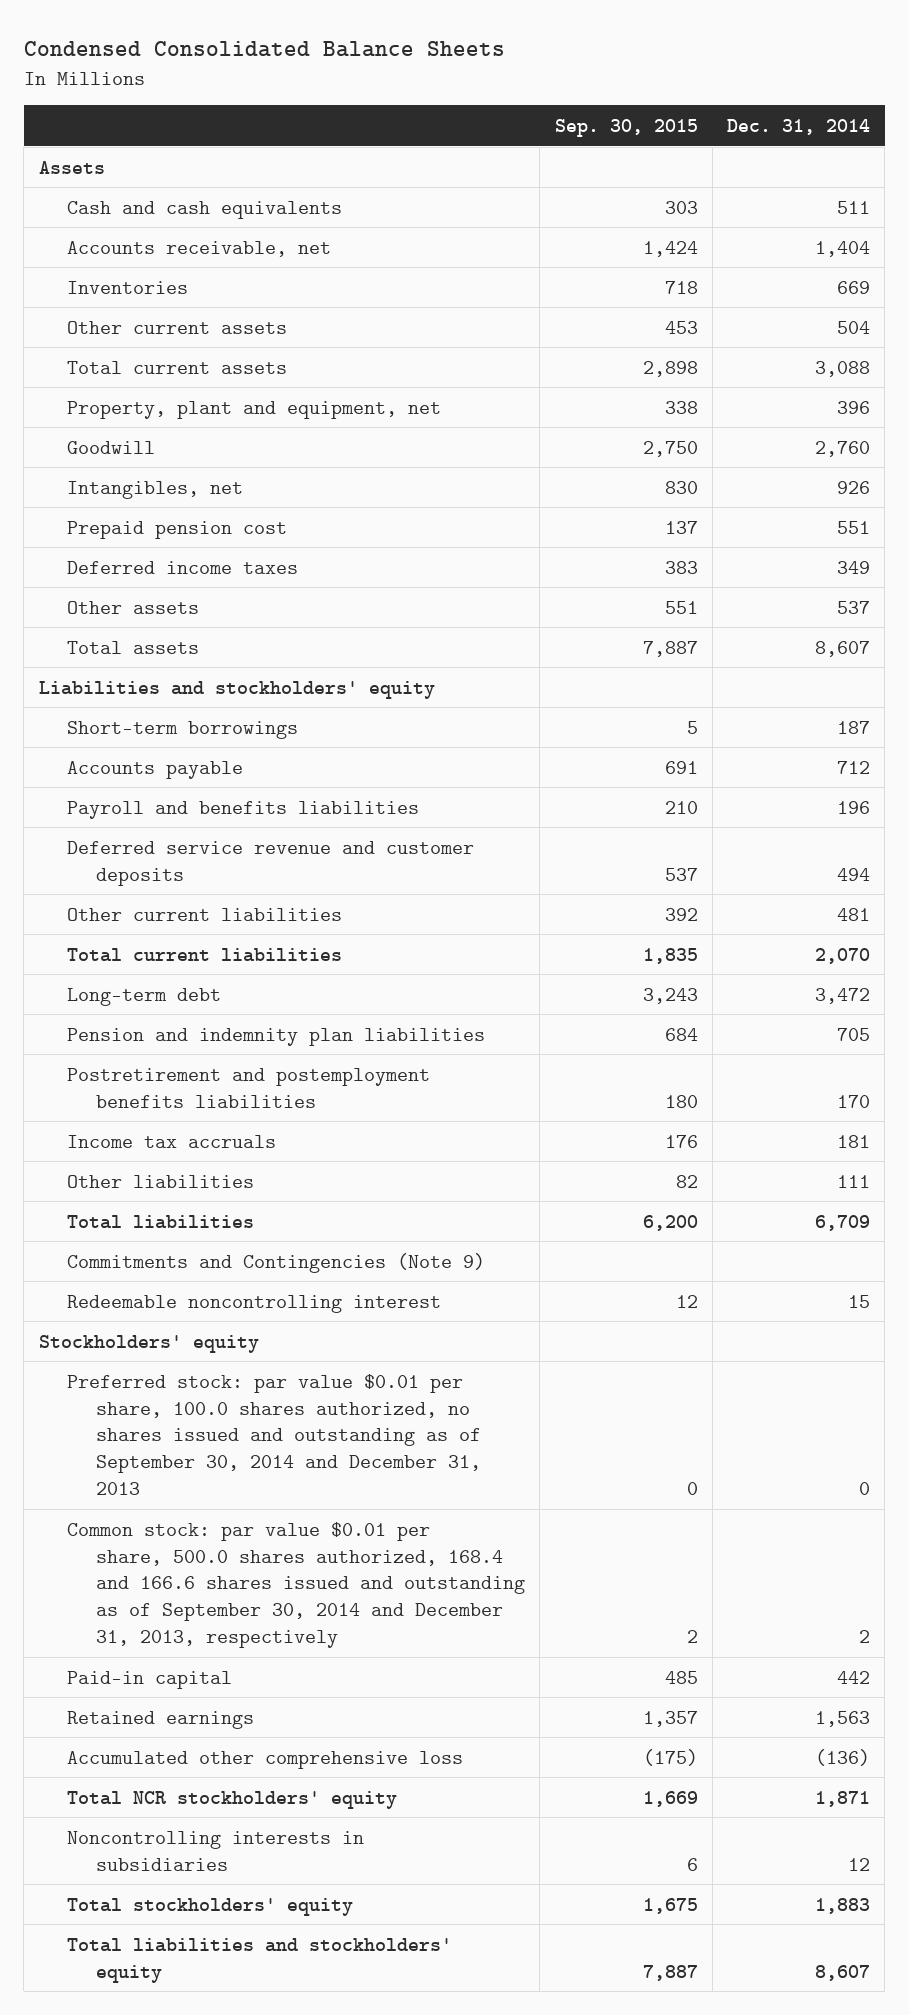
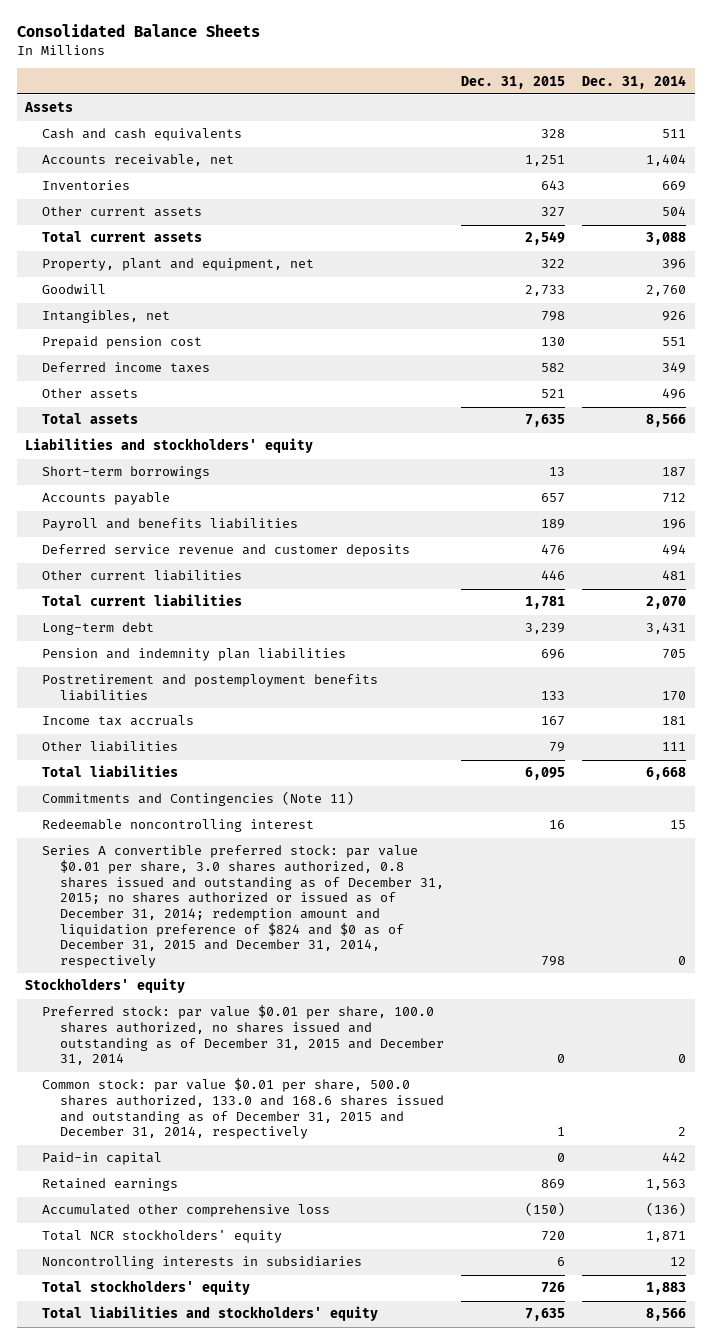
- Condensed Consolidated Balance Sheets
+ Consolidated Balance Sheets
- | Sep. 30, 2015 | Dec. 31, 2014
+ | Dec. 31, 2015 | Dec. 31, 2014
- Other assets | 551 | 537
- Total assets | 7,887 | 8,607
+ Other assets | 521 | 496
+ Total assets | 7,635 | 8,566
- Long-term debt | 3,243 | 3,472
+ Long-term debt | 3,239 | 3,431
- Total liabilities | 6,200 | 6,709
- Commitments and Contingencies (Note 9)
+ Total liabilities | 6,095 | 6,668
+ Commitments and Contingencies (Note 11)
+ Series A convertible preferred stock: par value $0.01 per share, 3.0 shares authorized, 0.8 shares issued and outstanding as of December 31, 2015; no shares authorized or issued as of December 31, 2014; redemption amount and liquidation preference of $824 and $0 as of December 31, 2015 and December 31, 2014, respectively | 798 | 0
- Preferred stock: par value $0.01 per share, 100.0 shares authorized, no shares issued and outstanding as of September 30, 2014 and December 31, 2013 | 0 | 0
- Common stock: par value $0.01 per share, 500.0 shares authorized, 168.4 and 166.6 shares issued and outstanding as of September 30, 2014 and December 31, 2013, respectively | 2 | 2
+ Preferred stock: par value $0.01 per share, 100.0 shares authorized, no shares issued and outstanding as of December 31, 2015 and December 31, 2014 | 0 | 0
+ Common stock: par value $0.01 per share, 500.0 shares authorized, 133.0 and 168.6 shares issued and outstanding as of December 31, 2015 and December 31, 2014, respectively | 1 | 2
- Total liabilities and stockholders' equity | 7,887 | 8,607
+ Total liabilities and stockholders' equity | 7,635 | 8,566

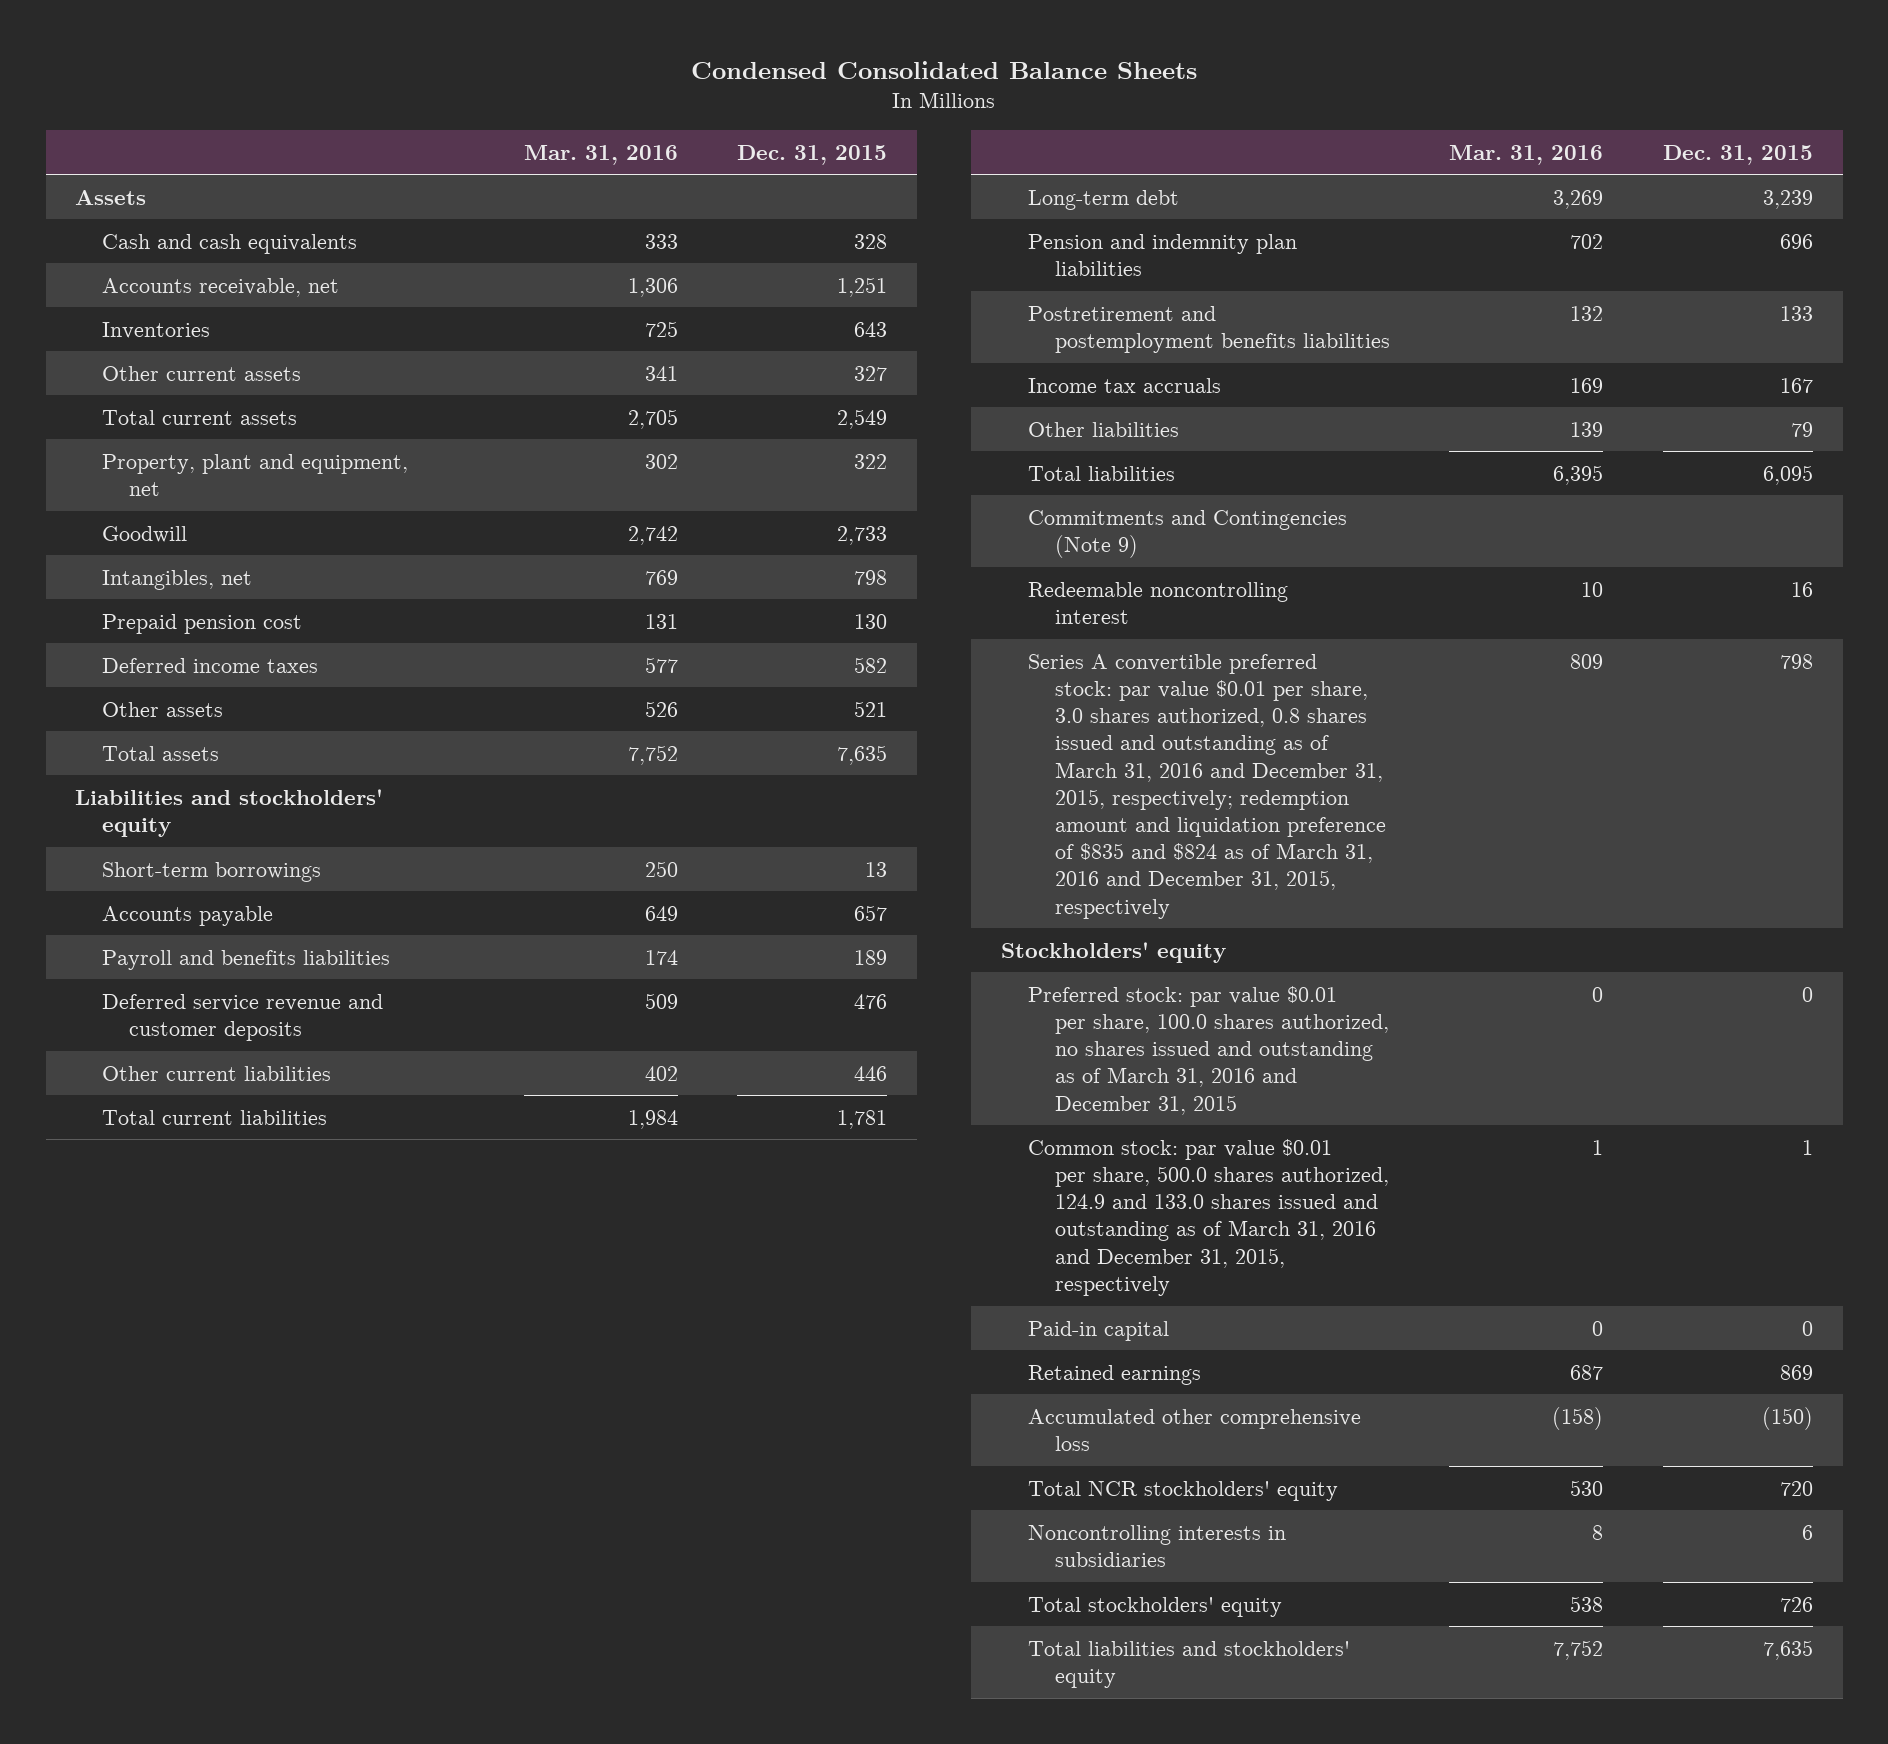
- Consolidated Balance Sheets
+ Condensed Consolidated Balance Sheets
- | Dec. 31, 2015 | Dec. 31, 2014
+ | Mar. 31, 2016 | Dec. 31, 2015
- Commitments and Contingencies (Note 11)
+ Commitments and Contingencies (Note 9)
- Series A convertible preferred stock: par value $0.01 per share, 3.0 shares authorized, 0.8 shares issued and outstanding as of December 31, 2015; no shares authorized or issued as of December 31, 2014; redemption amount and liquidation preference of $824 and $0 as of December 31, 2015 and December 31, 2014, respectively | 798 | 0
+ Series A convertible preferred stock: par value $0.01 per share, 3.0 shares authorized, 0.8 shares issued and outstanding as of March 31, 2016 and December 31, 2015, respectively; redemption amount and liquidation preference of $835 and $824 as of March 31, 2016 and December 31, 2015, respectively | 809 | 798
- Preferred stock: par value $0.01 per share, 100.0 shares authorized, no shares issued and outstanding as of December 31, 2015 and December 31, 2014 | 0 | 0
- Common stock: par value $0.01 per share, 500.0 shares authorized, 133.0 and 168.6 shares issued and outstanding as of December 31, 2015 and December 31, 2014, respectively | 1 | 2
+ Preferred stock: par value $0.01 per share, 100.0 shares authorized, no shares issued and outstanding as of March 31, 2016 and December 31, 2015 | 0 | 0
+ Common stock: par value $0.01 per share, 500.0 shares authorized, 124.9 and 133.0 shares issued and outstanding as of March 31, 2016 and December 31, 2015, respectively | 1 | 1

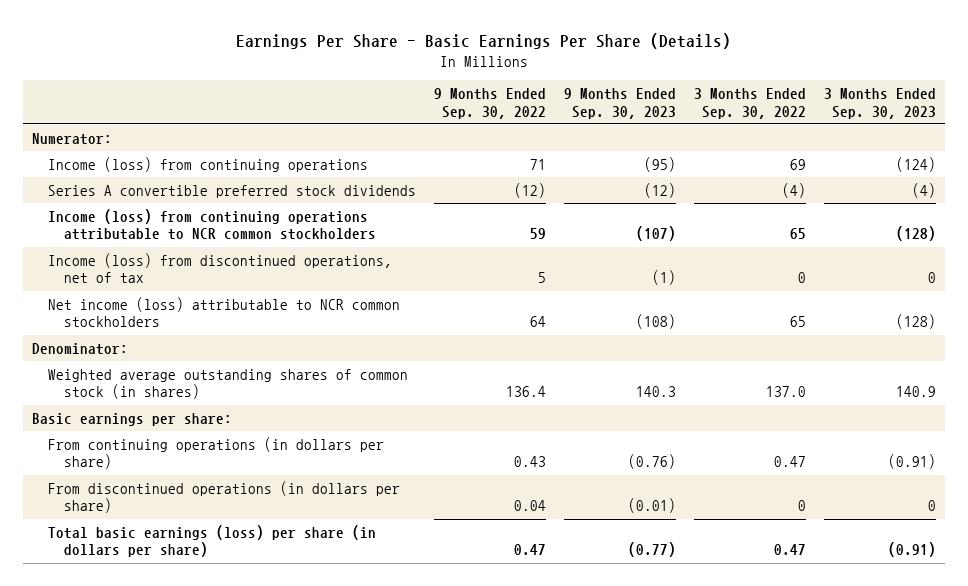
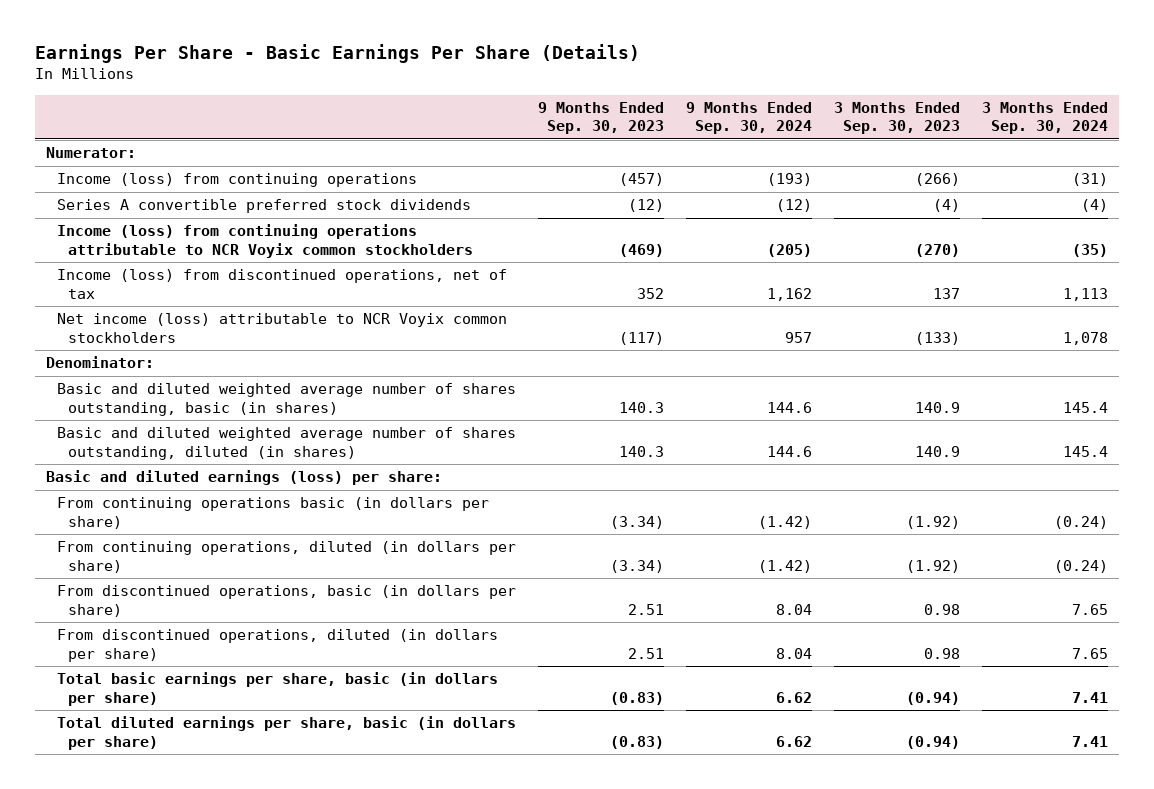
- | 9 Months Ended Sep. 30, 2022 | 9 Months Ended Sep. 30, 2023 | 3 Months Ended Sep. 30, 2022 | 3 Months Ended Sep. 30, 2023
+ | 9 Months Ended Sep. 30, 2023 | 9 Months Ended Sep. 30, 2024 | 3 Months Ended Sep. 30, 2023 | 3 Months Ended Sep. 30, 2024
- Income (loss) from continuing operations | 71 | (95) | 69 | (124)
+ Income (loss) from continuing operations | (457) | (193) | (266) | (31)
- Income (loss) from continuing operations attributable to NCR common stockholders | 59 | (107) | 65 | (128)
- Income (loss) from discontinued operations, net of tax | 5 | (1) | 0 | 0
- Net income (loss) attributable to NCR common stockholders | 64 | (108) | 65 | (128)
+ Income (loss) from continuing operations attributable to NCR Voyix common stockholders | (469) | (205) | (270) | (35)
+ Income (loss) from discontinued operations, net of tax | 352 | 1,162 | 137 | 1,113
+ Net income (loss) attributable to NCR Voyix common stockholders | (117) | 957 | (133) | 1,078
- Weighted average outstanding shares of common stock (in shares) | 136.4 | 140.3 | 137.0 | 140.9
- Basic earnings per share:
- From continuing operations (in dollars per share) | 0.43 | (0.76) | 0.47 | (0.91)
- From discontinued operations (in dollars per share) | 0.04 | (0.01) | 0 | 0
- Total basic earnings (loss) per share (in dollars per share) | 0.47 | (0.77) | 0.47 | (0.91)
+ Basic and diluted weighted average number of shares outstanding, basic (in shares) | 140.3 | 144.6 | 140.9 | 145.4
+ Basic and diluted weighted average number of shares outstanding, diluted (in shares) | 140.3 | 144.6 | 140.9 | 145.4
+ Basic and diluted earnings (loss) per share:
+ From continuing operations basic (in dollars per share) | (3.34) | (1.42) | (1.92) | (0.24)
+ From continuing operations, diluted (in dollars per share) | (3.34) | (1.42) | (1.92) | (0.24)
+ From discontinued operations, basic (in dollars per share) | 2.51 | 8.04 | 0.98 | 7.65
+ From discontinued operations, diluted (in dollars per share) | 2.51 | 8.04 | 0.98 | 7.65
+ Total basic earnings per share, basic (in dollars per share) | (0.83) | 6.62 | (0.94) | 7.41
+ Total diluted earnings per share, basic (in dollars per share) | (0.83) | 6.62 | (0.94) | 7.41

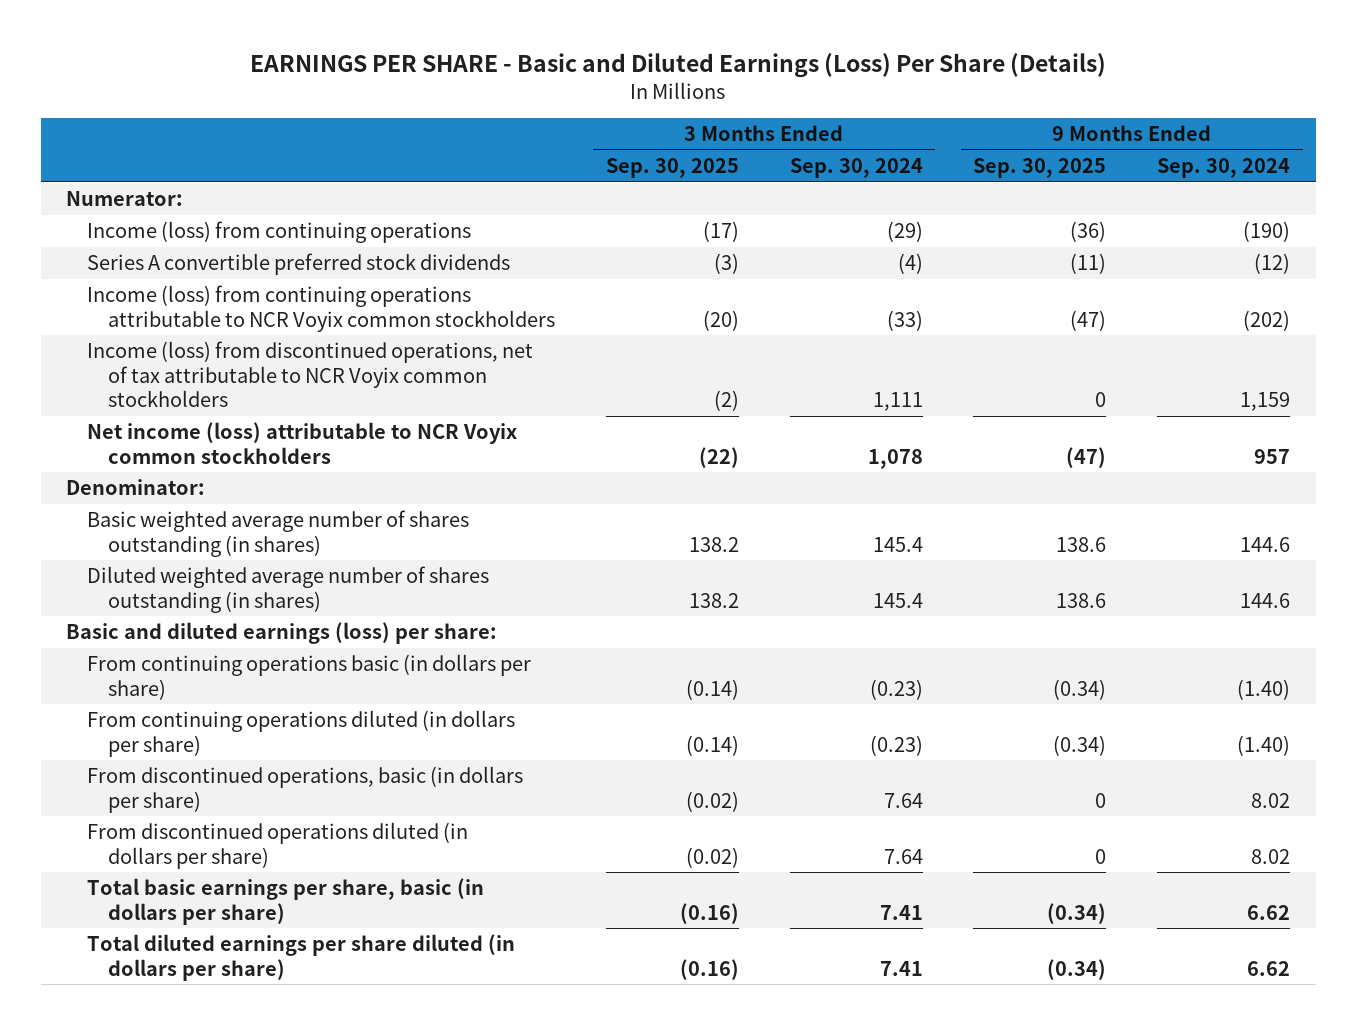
- Earnings Per Share - Basic Earnings Per Share (Details)
+ EARNINGS PER SHARE - Basic and Diluted Earnings (Loss) Per Share (Details)
- | 9 Months Ended Sep. 30, 2023 | 9 Months Ended Sep. 30, 2024 | 3 Months Ended Sep. 30, 2023 | 3 Months Ended Sep. 30, 2024
+ | 3 Months Ended Sep. 30, 2025 | 3 Months Ended Sep. 30, 2024 | 9 Months Ended Sep. 30, 2025 | 9 Months Ended Sep. 30, 2024
- Income (loss) from continuing operations | (457) | (193) | (266) | (31)
+ Income (loss) from continuing operations | (17) | (29) | (36) | (190)
- Income (loss) from continuing operations attributable to NCR Voyix common stockholders | (469) | (205) | (270) | (35)
- Income (loss) from discontinued operations, net of tax | 352 | 1,162 | 137 | 1,113
+ Income (loss) from continuing operations attributable to NCR Voyix common stockholders | (20) | (33) | (47) | (202)
+ Income (loss) from discontinued operations, net of tax attributable to NCR Voyix common stockholders | (2) | 1,111 | 0 | 1,159
- Basic and diluted weighted average number of shares outstanding, basic (in shares) | 140.3 | 144.6 | 140.9 | 145.4
- Basic and diluted weighted average number of shares outstanding, diluted (in shares) | 140.3 | 144.6 | 140.9 | 145.4
+ Basic weighted average number of shares outstanding (in shares) | 138.2 | 145.4 | 138.6 | 144.6
+ Diluted weighted average number of shares outstanding (in shares) | 138.2 | 145.4 | 138.6 | 144.6
- From continuing operations basic (in dollars per share) | (3.34) | (1.42) | (1.92) | (0.24)
- From continuing operations, diluted (in dollars per share) | (3.34) | (1.42) | (1.92) | (0.24)
- From discontinued operations, basic (in dollars per share) | 2.51 | 8.04 | 0.98 | 7.65
- From discontinued operations, diluted (in dollars per share) | 2.51 | 8.04 | 0.98 | 7.65
+ From continuing operations basic (in dollars per share) | (0.14) | (0.23) | (0.34) | (1.40)
+ From continuing operations diluted (in dollars per share) | (0.14) | (0.23) | (0.34) | (1.40)
+ From discontinued operations, basic (in dollars per share) | (0.02) | 7.64 | 0 | 8.02
+ From discontinued operations diluted (in dollars per share) | (0.02) | 7.64 | 0 | 8.02
- Total diluted earnings per share, basic (in dollars per share) | (0.83) | 6.62 | (0.94) | 7.41
+ Total diluted earnings per share diluted (in dollars per share) | (0.16) | 7.41 | (0.34) | 6.62

